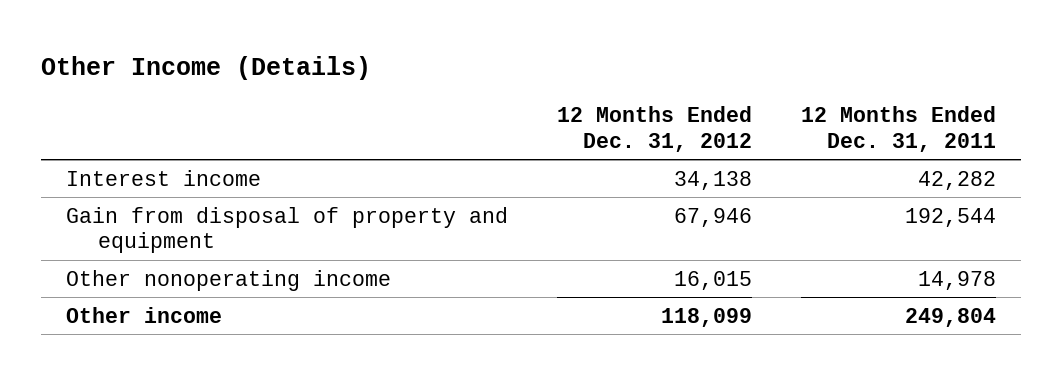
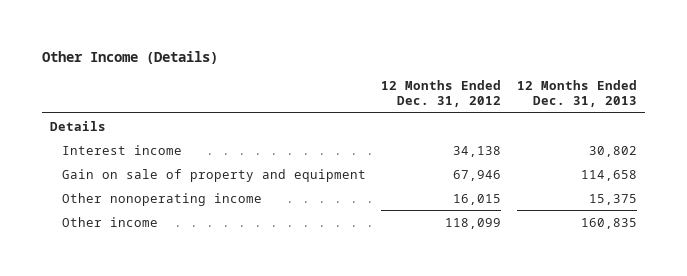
- | 12 Months Ended Dec. 31, 2012 | 12 Months Ended Dec. 31, 2011
+ | 12 Months Ended Dec. 31, 2012 | 12 Months Ended Dec. 31, 2013
+ Details
- Gain from disposal of property and equipment | 67,946 | 192,544
+ Gain on sale of property and equipment | 67,946 | 114,658

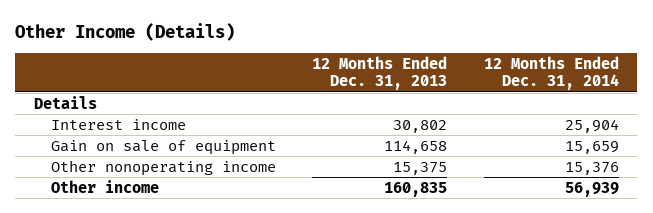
- | 12 Months Ended Dec. 31, 2012 | 12 Months Ended Dec. 31, 2013
+ | 12 Months Ended Dec. 31, 2013 | 12 Months Ended Dec. 31, 2014
- Gain on sale of property and equipment | 67,946 | 114,658
+ Gain on sale of equipment | 114,658 | 15,659

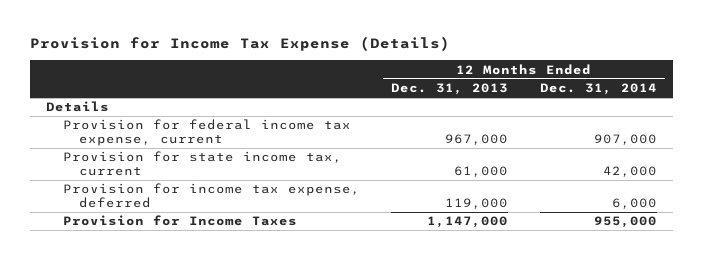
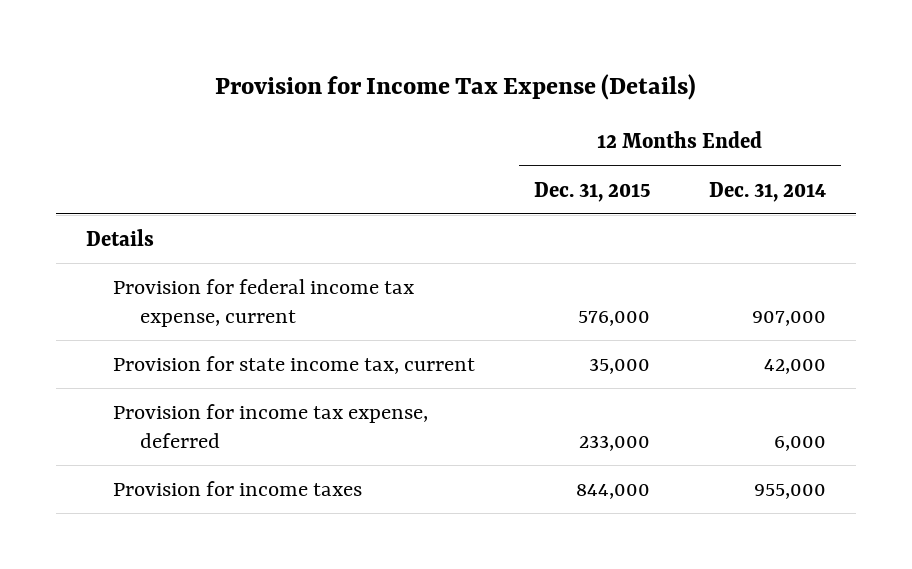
- | 12 Months Ended Dec. 31, 2013 | 12 Months Ended Dec. 31, 2014
+ | 12 Months Ended Dec. 31, 2015 | 12 Months Ended Dec. 31, 2014
- Provision for Income Taxes | 1,147,000 | 955,000
+ Provision for income taxes | 844,000 | 955,000

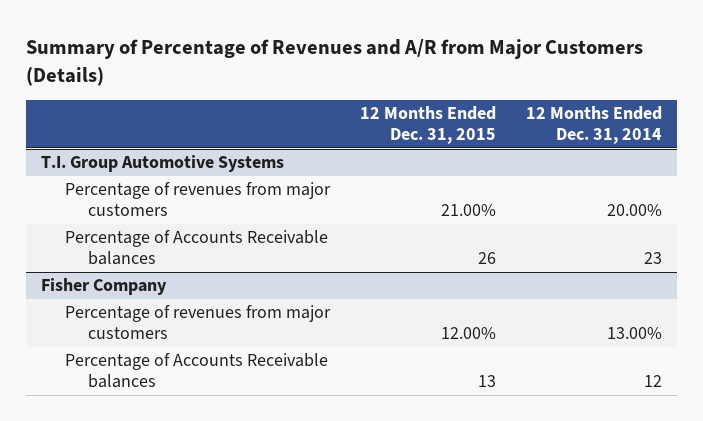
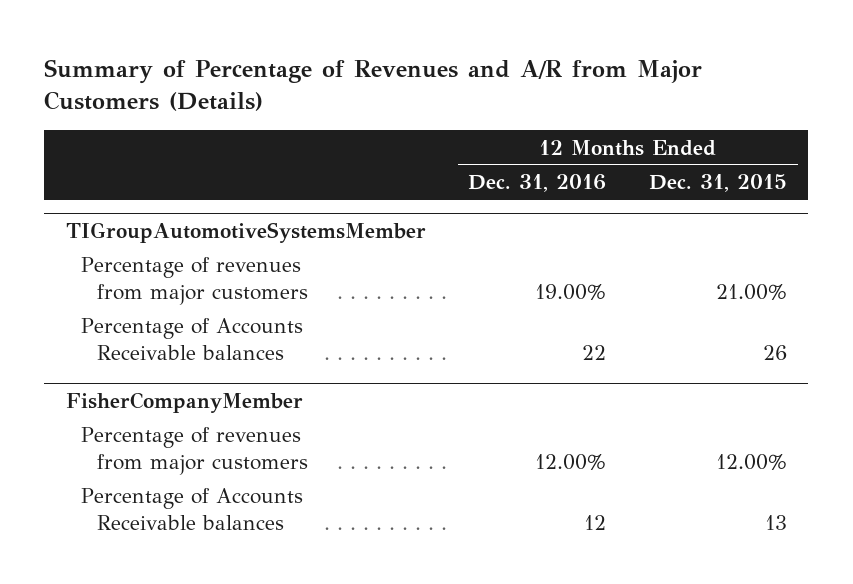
- | 12 Months Ended Dec. 31, 2015 | 12 Months Ended Dec. 31, 2014
+ | 12 Months Ended Dec. 31, 2016 | 12 Months Ended Dec. 31, 2015
- T.I. Group Automotive Systems
+ TIGroupAutomotiveSystemsMember
- Fisher Company
+ FisherCompanyMember

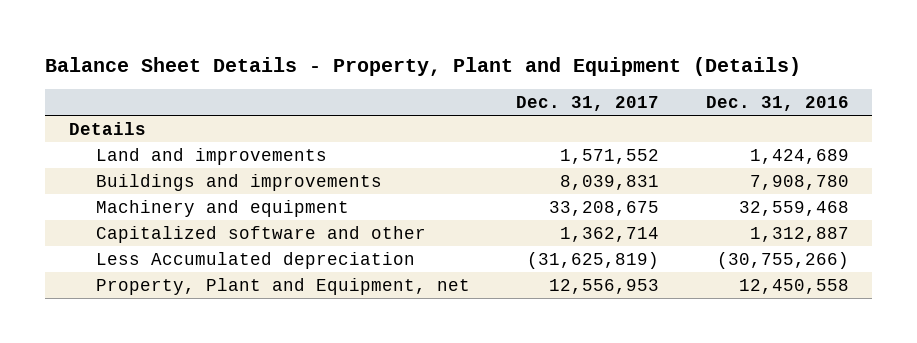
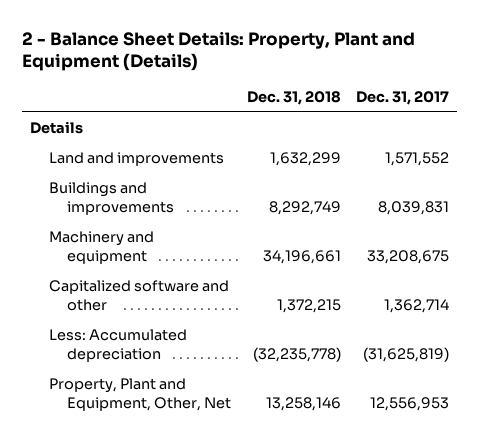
- Balance Sheet Details - Property, Plant and Equipment (Details)
+ 2 - Balance Sheet Details: Property, Plant and Equipment (Details)
- | Dec. 31, 2017 | Dec. 31, 2016
+ | Dec. 31, 2018 | Dec. 31, 2017
- Less Accumulated depreciation | (31,625,819) | (30,755,266)
- Property, Plant and Equipment, net | 12,556,953 | 12,450,558
+ Less: Accumulated depreciation | (32,235,778) | (31,625,819)
+ Property, Plant and Equipment, Other, Net | 13,258,146 | 12,556,953

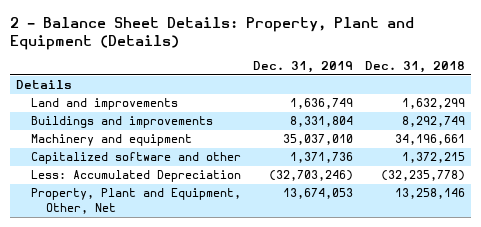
- | Dec. 31, 2018 | Dec. 31, 2017
+ | Dec. 31, 2019 | Dec. 31, 2018
- Less: Accumulated depreciation | (32,235,778) | (31,625,819)
+ Less: Accumulated Depreciation | (32,703,246) | (32,235,778)

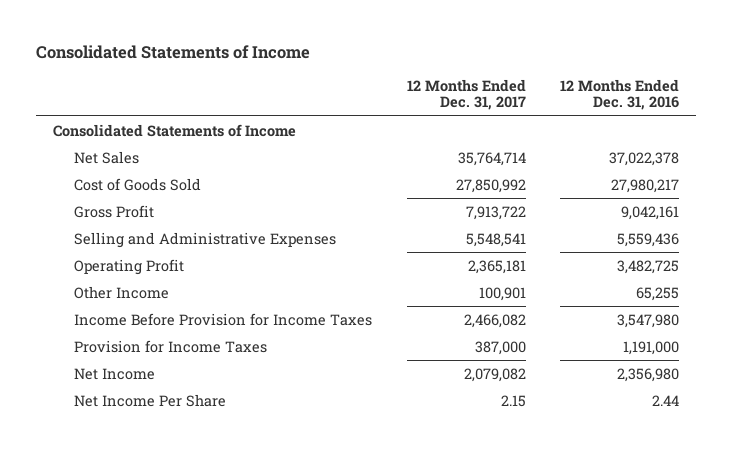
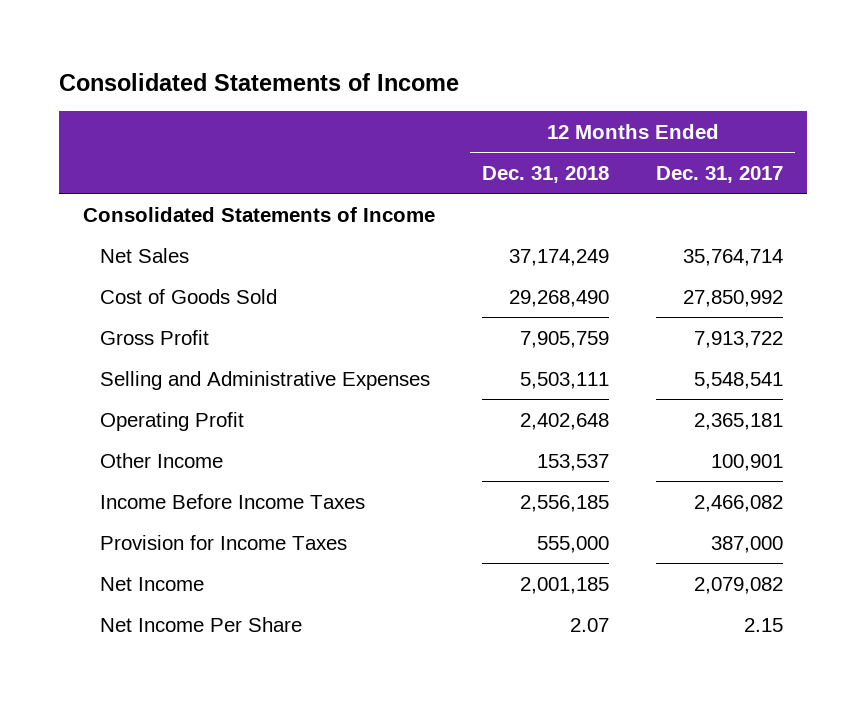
- | 12 Months Ended Dec. 31, 2017 | 12 Months Ended Dec. 31, 2016
+ | 12 Months Ended Dec. 31, 2018 | 12 Months Ended Dec. 31, 2017
- Income Before Provision for Income Taxes | 2,466,082 | 3,547,980
+ Income Before Income Taxes | 2,556,185 | 2,466,082

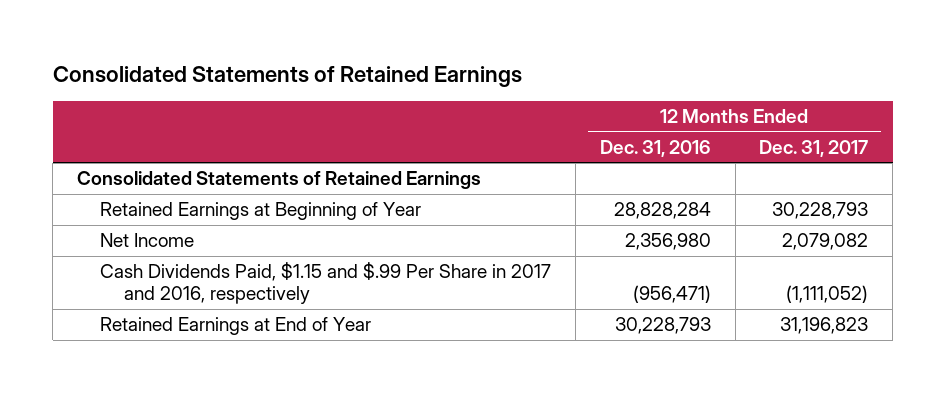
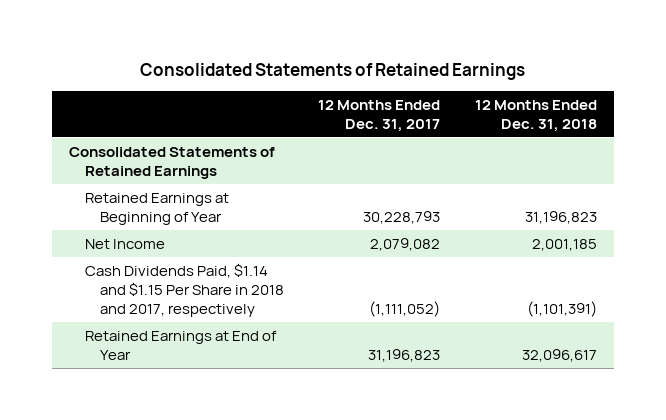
- | 12 Months Ended Dec. 31, 2016 | 12 Months Ended Dec. 31, 2017
+ | 12 Months Ended Dec. 31, 2017 | 12 Months Ended Dec. 31, 2018
- Cash Dividends Paid, $1.15 and $.99 Per Share in 2017 and 2016, respectively | (956,471) | (1,111,052)
+ Cash Dividends Paid, $1.14 and $1.15 Per Share in 2018 and 2017, respectively | (1,111,052) | (1,101,391)

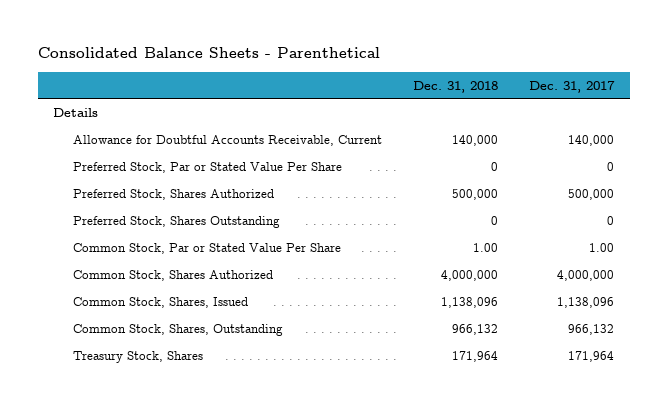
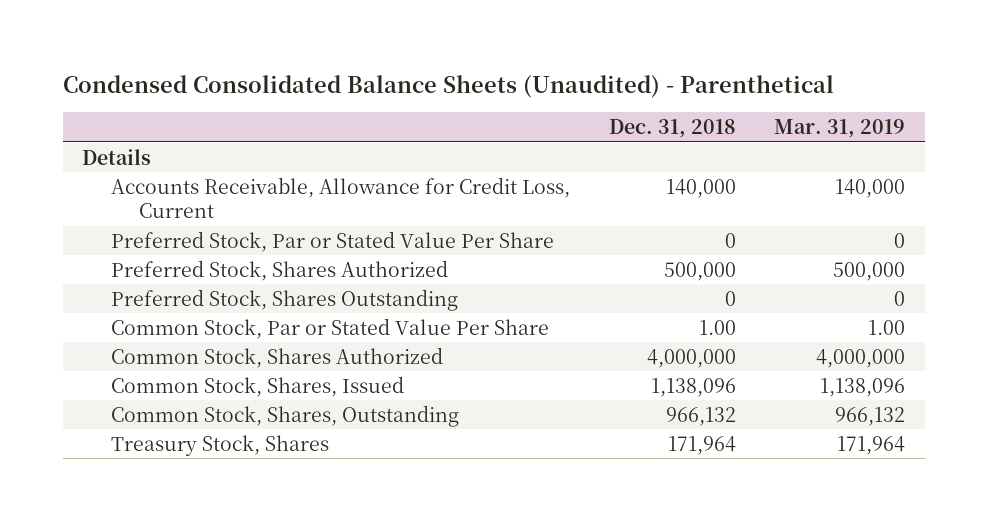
- Consolidated Balance Sheets - Parenthetical
+ Condensed Consolidated Balance Sheets (Unaudited) - Parenthetical
- | Dec. 31, 2018 | Dec. 31, 2017
+ | Dec. 31, 2018 | Mar. 31, 2019
- Allowance for Doubtful Accounts Receivable, Current | 140,000 | 140,000
+ Accounts Receivable, Allowance for Credit Loss, Current | 140,000 | 140,000

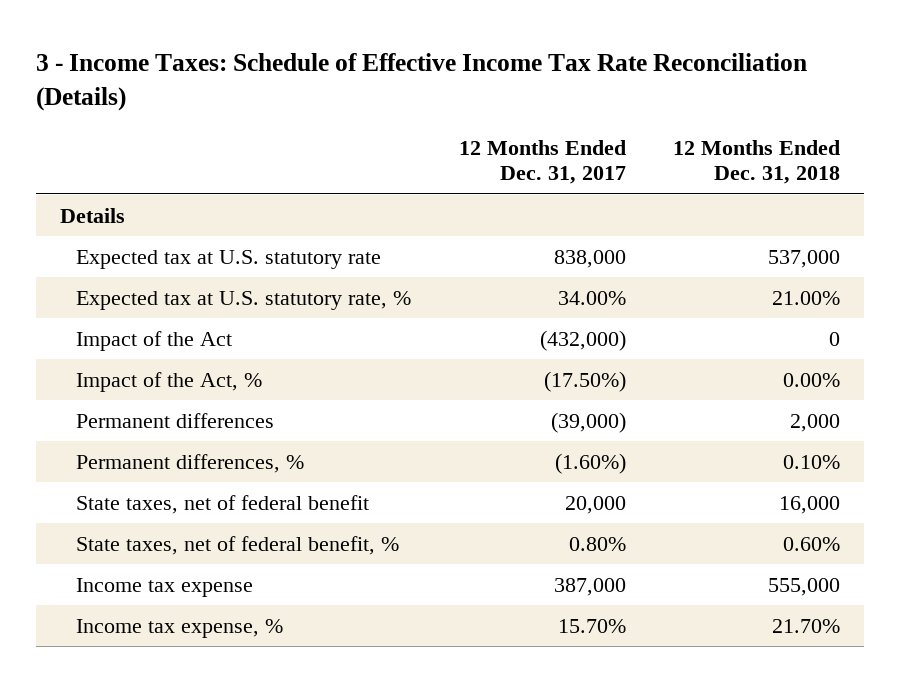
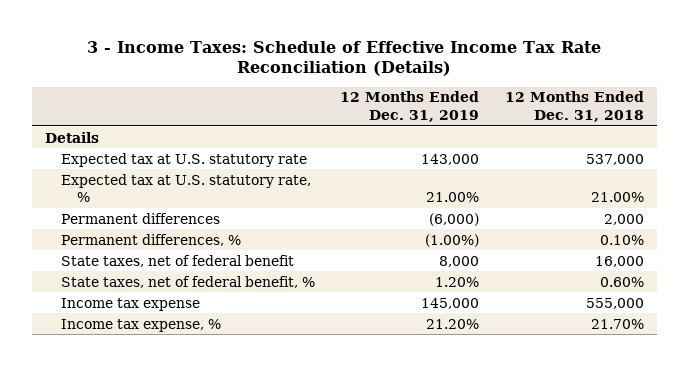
- | 12 Months Ended Dec. 31, 2017 | 12 Months Ended Dec. 31, 2018
+ | 12 Months Ended Dec. 31, 2019 | 12 Months Ended Dec. 31, 2018
- Impact of the Act | (432,000) | 0
- Impact of the Act, % | (17.50%) | 0.00%

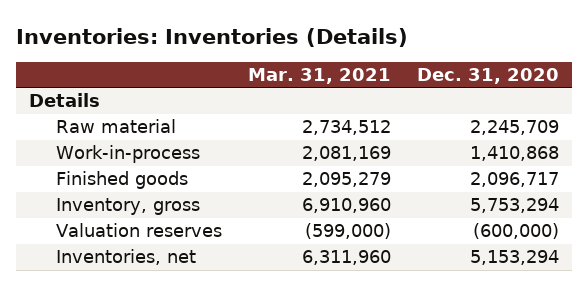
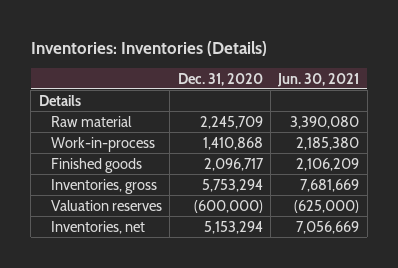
- | Mar. 31, 2021 | Dec. 31, 2020
+ | Dec. 31, 2020 | Jun. 30, 2021
- Inventory, gross | 6,910,960 | 5,753,294
+ Inventories, gross | 5,753,294 | 7,681,669

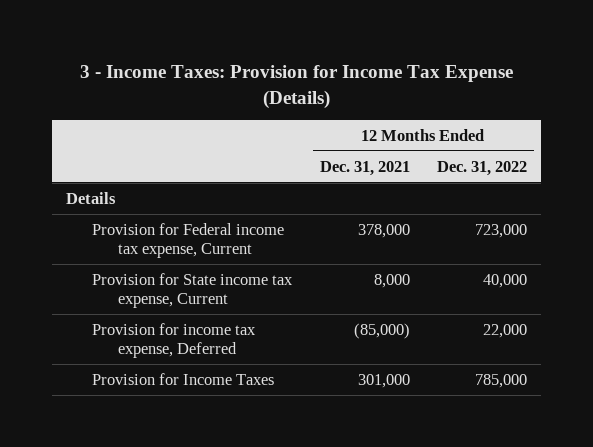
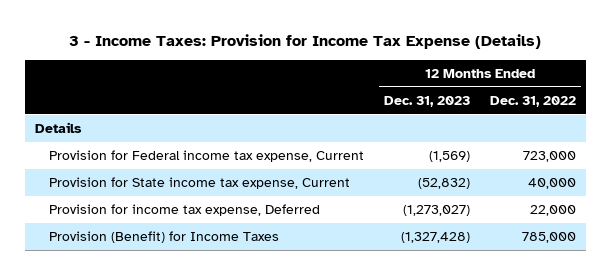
- | 12 Months Ended Dec. 31, 2021 | 12 Months Ended Dec. 31, 2022
+ | 12 Months Ended Dec. 31, 2023 | 12 Months Ended Dec. 31, 2022
- Provision for Income Taxes | 301,000 | 785,000
+ Provision (Benefit) for Income Taxes | (1,327,428) | 785,000

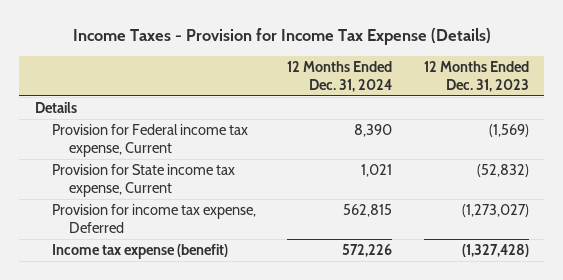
- 3 - Income Taxes: Provision for Income Tax Expense (Details)
+ Income Taxes - Provision for Income Tax Expense (Details)
- | 12 Months Ended Dec. 31, 2023 | 12 Months Ended Dec. 31, 2022
+ | 12 Months Ended Dec. 31, 2024 | 12 Months Ended Dec. 31, 2023
- Provision (Benefit) for Income Taxes | (1,327,428) | 785,000
+ Income tax expense (benefit) | 572,226 | (1,327,428)

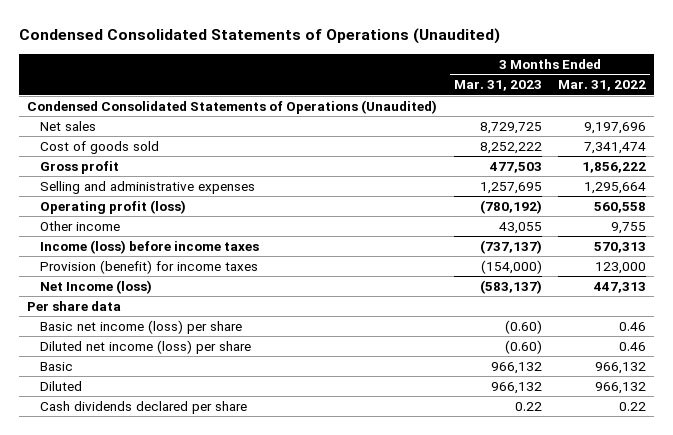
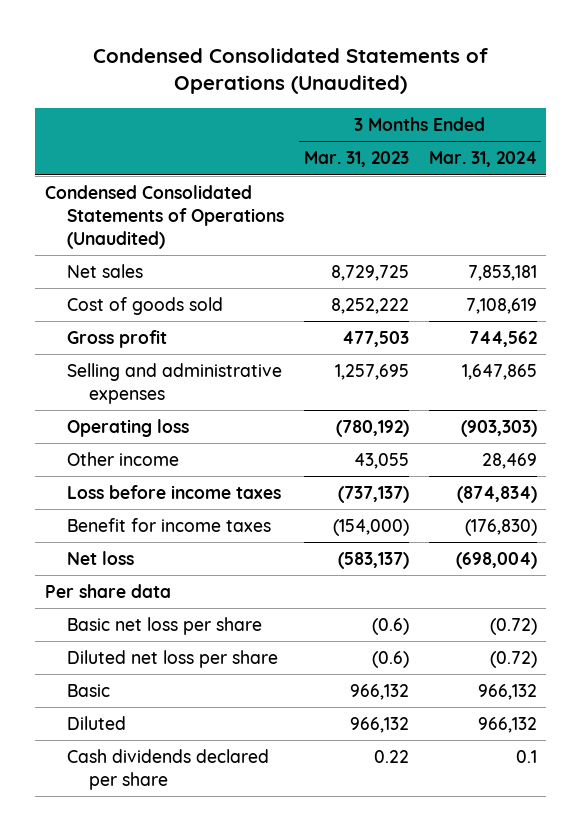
- | 3 Months Ended Mar. 31, 2023 | 3 Months Ended Mar. 31, 2022
+ | 3 Months Ended Mar. 31, 2023 | 3 Months Ended Mar. 31, 2024
- Operating profit (loss) | (780,192) | 560,558
+ Operating loss | (780,192) | (903,303)
- Income (loss) before income taxes | (737,137) | 570,313
- Provision (benefit) for income taxes | (154,000) | 123,000
- Net Income (loss) | (583,137) | 447,313
+ Loss before income taxes | (737,137) | (874,834)
+ Benefit for income taxes | (154,000) | (176,830)
+ Net loss | (583,137) | (698,004)
- Basic net income (loss) per share | (0.60) | 0.46
- Diluted net income (loss) per share | (0.60) | 0.46
+ Basic net loss per share | (0.6) | (0.72)
+ Diluted net loss per share | (0.6) | (0.72)

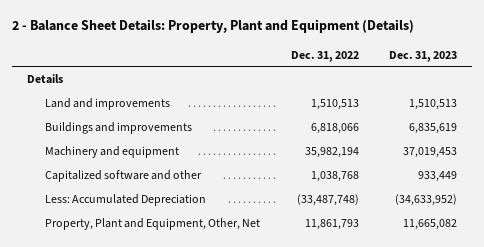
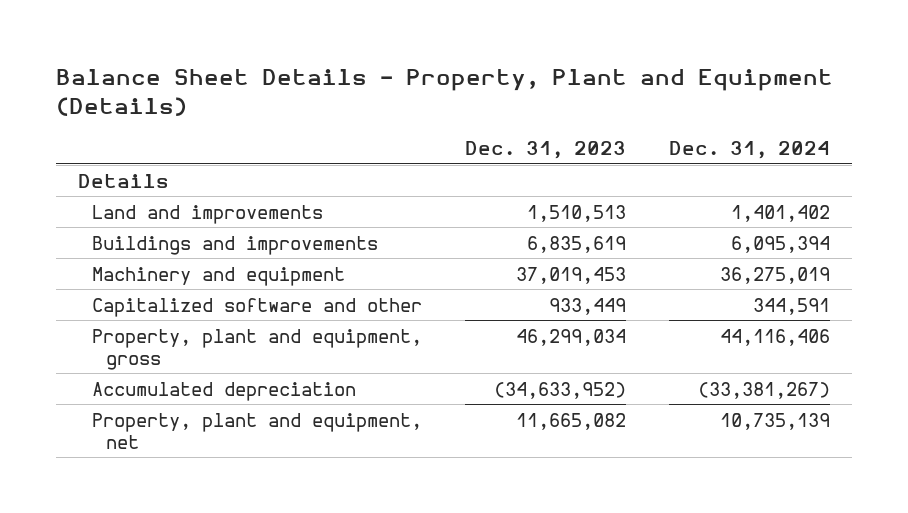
- 2 - Balance Sheet Details: Property, Plant and Equipment (Details)
+ Balance Sheet Details - Property, Plant and Equipment (Details)
- | Dec. 31, 2022 | Dec. 31, 2023
+ | Dec. 31, 2023 | Dec. 31, 2024
- Less: Accumulated Depreciation | (33,487,748) | (34,633,952)
- Property, Plant and Equipment, Other, Net | 11,861,793 | 11,665,082
+ Property, plant and equipment, gross | 46,299,034 | 44,116,406
+ Accumulated depreciation | (34,633,952) | (33,381,267)
+ Property, plant and equipment, net | 11,665,082 | 10,735,139

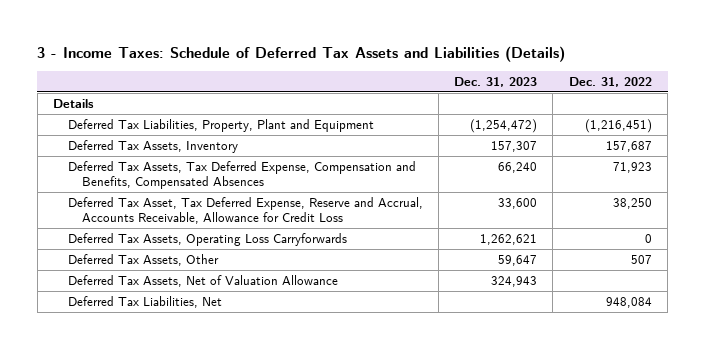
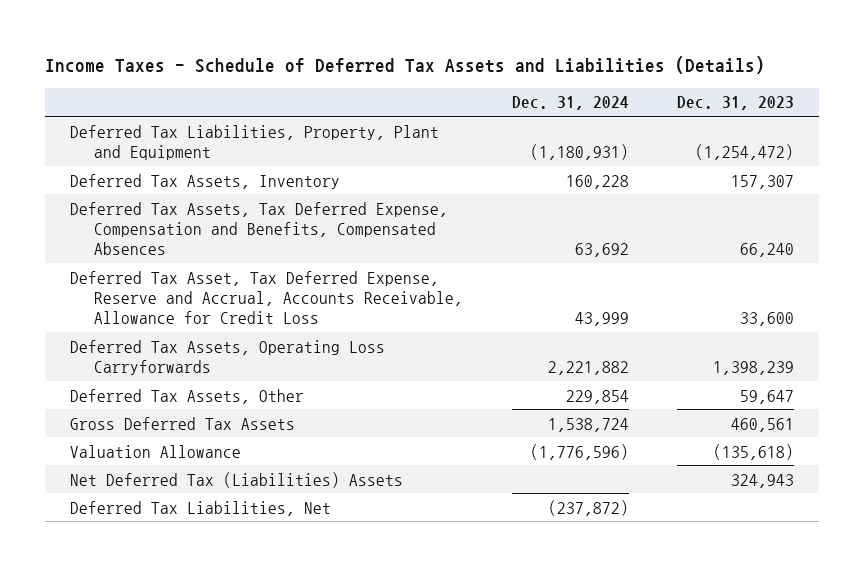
- 3 - Income Taxes: Schedule of Deferred Tax Assets and Liabilities (Details)
+ Income Taxes - Schedule of Deferred Tax Assets and Liabilities (Details)
- | Dec. 31, 2023 | Dec. 31, 2022
+ | Dec. 31, 2024 | Dec. 31, 2023
- Details
- Deferred Tax Assets, Operating Loss Carryforwards | 1,262,621 | 0
+ Deferred Tax Assets, Operating Loss Carryforwards | 2,221,882 | 1,398,239
- Deferred Tax Assets, Net of Valuation Allowance | 324,943 |
+ Gross Deferred Tax Assets | 1,538,724 | 460,561
+ Valuation Allowance | (1,776,596) | (135,618)
+ Net Deferred Tax (Liabilities) Assets | | 324,943

